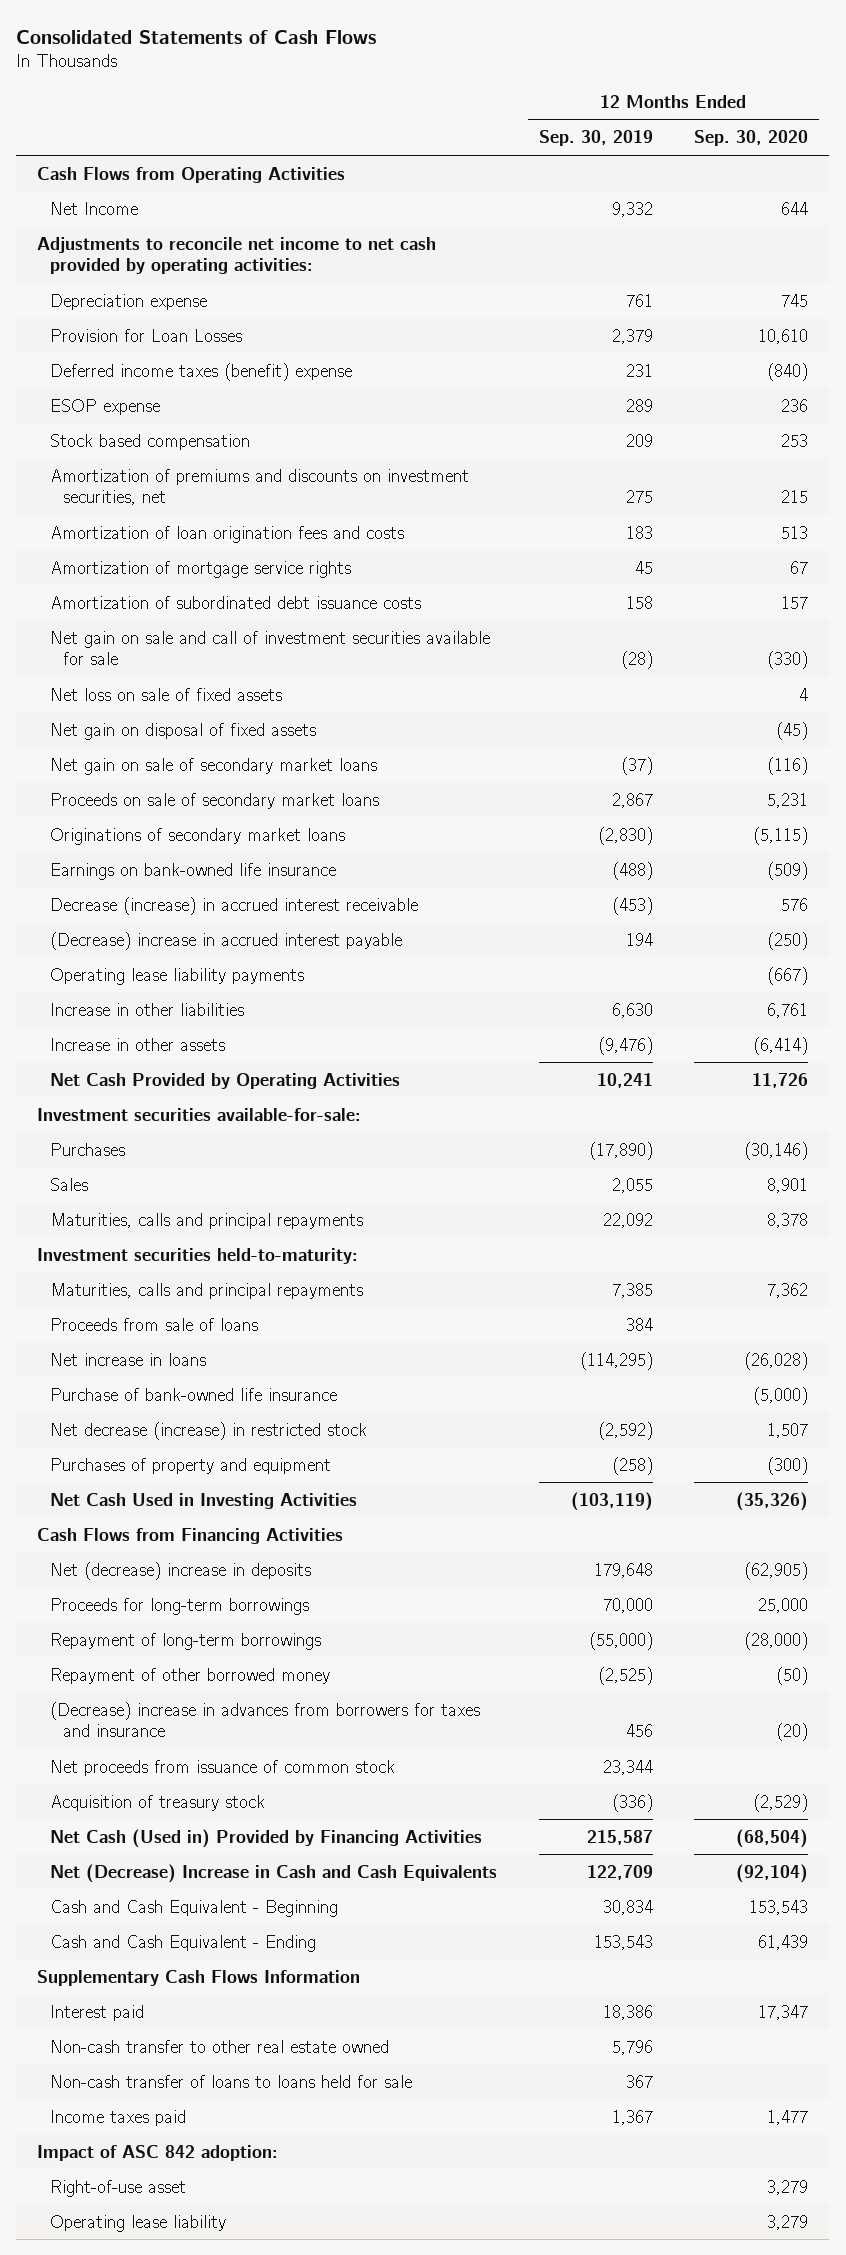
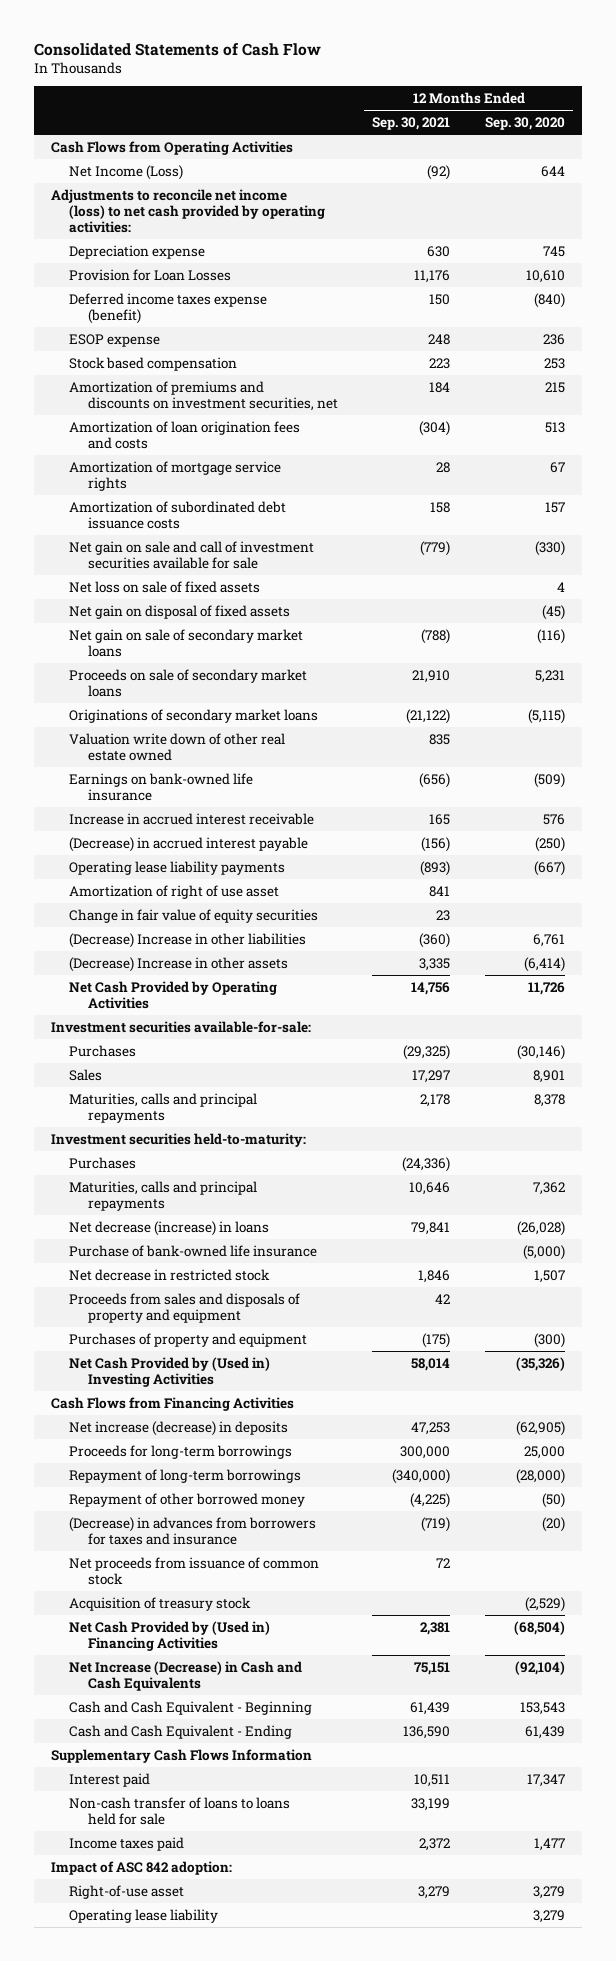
- Consolidated Statements of Cash Flows
+ Consolidated Statements of Cash Flow
- | 12 Months Ended Sep. 30, 2019 | 12 Months Ended Sep. 30, 2020
+ | 12 Months Ended Sep. 30, 2021 | 12 Months Ended Sep. 30, 2020
- Net Income | 9,332 | 644
- Adjustments to reconcile net income to net cash provided by operating activities:
+ Net Income (Loss) | (92) | 644
+ Adjustments to reconcile net income (loss) to net cash provided by operating activities:
- Deferred income taxes (benefit) expense | 231 | (840)
+ Deferred income taxes expense (benefit) | 150 | (840)
+ Valuation write down of other real estate owned | 835 |
- Decrease (increase) in accrued interest receivable | (453) | 576
- (Decrease) increase in accrued interest payable | 194 | (250)
+ Increase in accrued interest receivable | 165 | 576
+ (Decrease) in accrued interest payable | (156) | (250)
- Increase in other liabilities | 6,630 | 6,761
- Increase in other assets | (9,476) | (6,414)
+ Amortization of right of use asset | 841 |
+ Change in fair value of equity securities | 23 |
+ (Decrease) Increase in other liabilities | (360) | 6,761
+ (Decrease) Increase in other assets | 3,335 | (6,414)
+ Purchases | (24,336) |
- Proceeds from sale of loans | 384 |
- Net increase in loans | (114,295) | (26,028)
+ Net decrease (increase) in loans | 79,841 | (26,028)
- Net decrease (increase) in restricted stock | (2,592) | 1,507
+ Net decrease in restricted stock | 1,846 | 1,507
+ Proceeds from sales and disposals of property and equipment | 42 |
- Net Cash Used in Investing Activities | (103,119) | (35,326)
+ Net Cash Provided by (Used in) Investing Activities | 58,014 | (35,326)
- Net (decrease) increase in deposits | 179,648 | (62,905)
+ Net increase (decrease) in deposits | 47,253 | (62,905)
- (Decrease) increase in advances from borrowers for taxes and insurance | 456 | (20)
+ (Decrease) in advances from borrowers for taxes and insurance | (719) | (20)
- Net Cash (Used in) Provided by Financing Activities | 215,587 | (68,504)
- Net (Decrease) Increase in Cash and Cash Equivalents | 122,709 | (92,104)
+ Net Cash Provided by (Used in) Financing Activities | 2,381 | (68,504)
+ Net Increase (Decrease) in Cash and Cash Equivalents | 75,151 | (92,104)
- Non-cash transfer to other real estate owned | 5,796 |

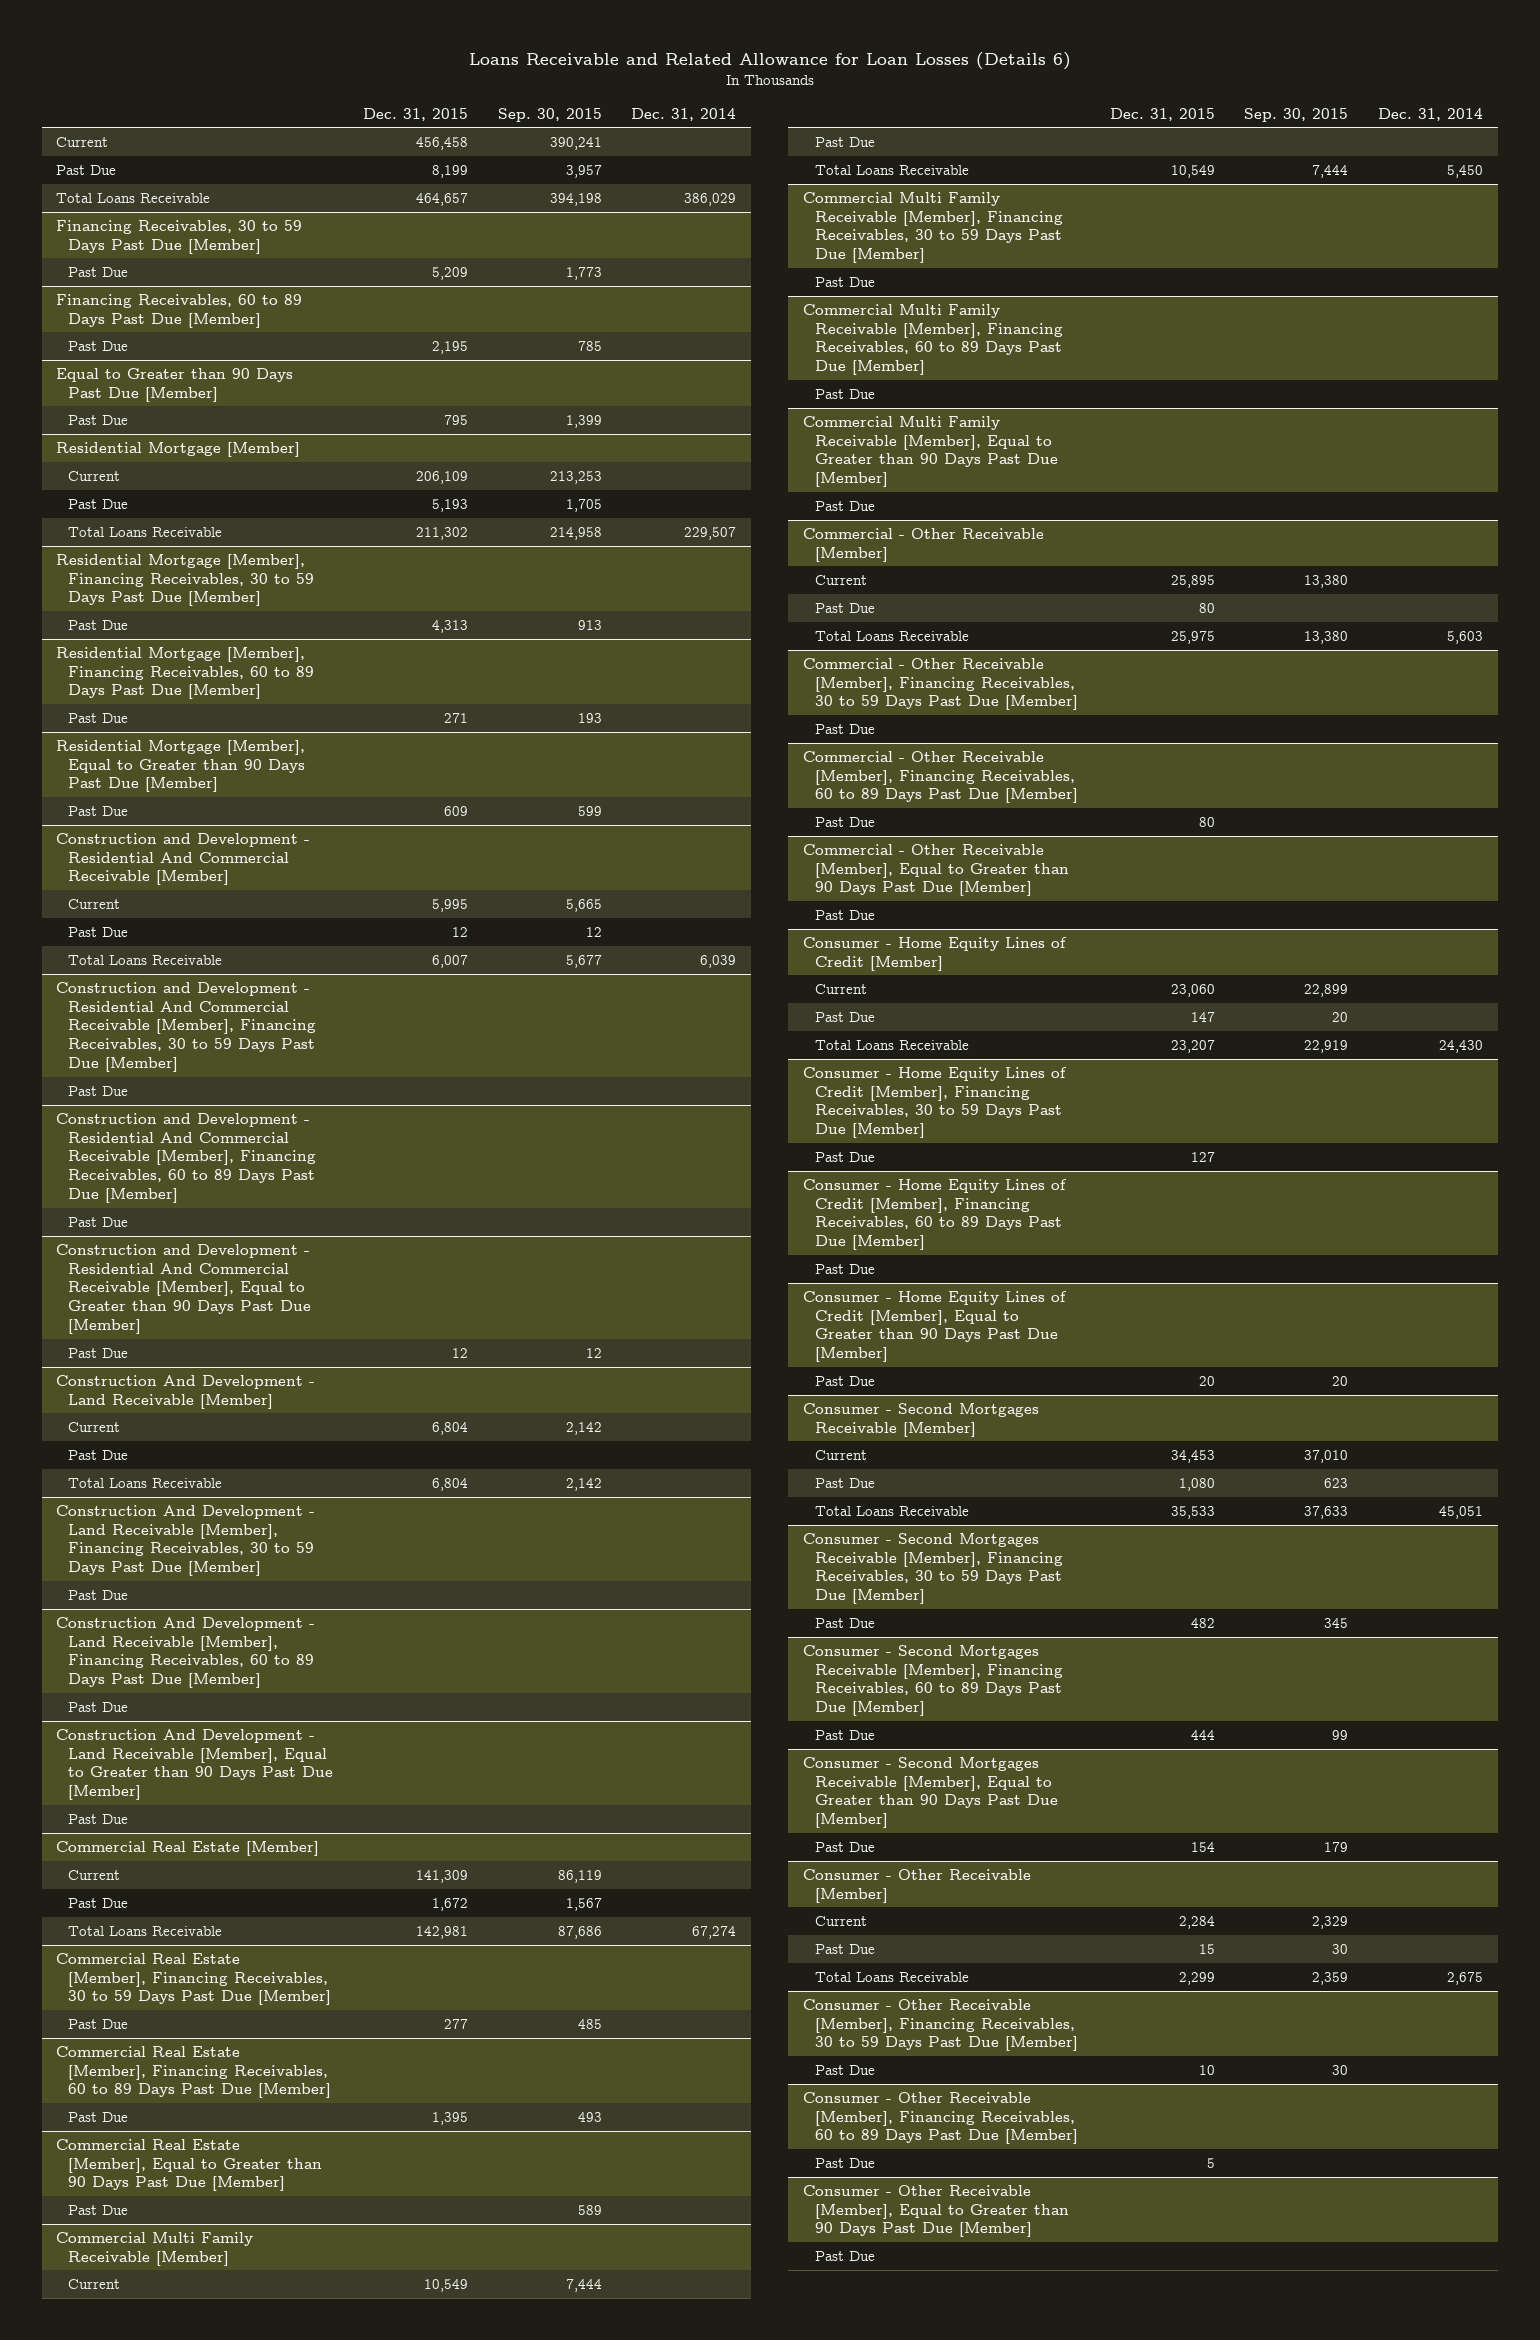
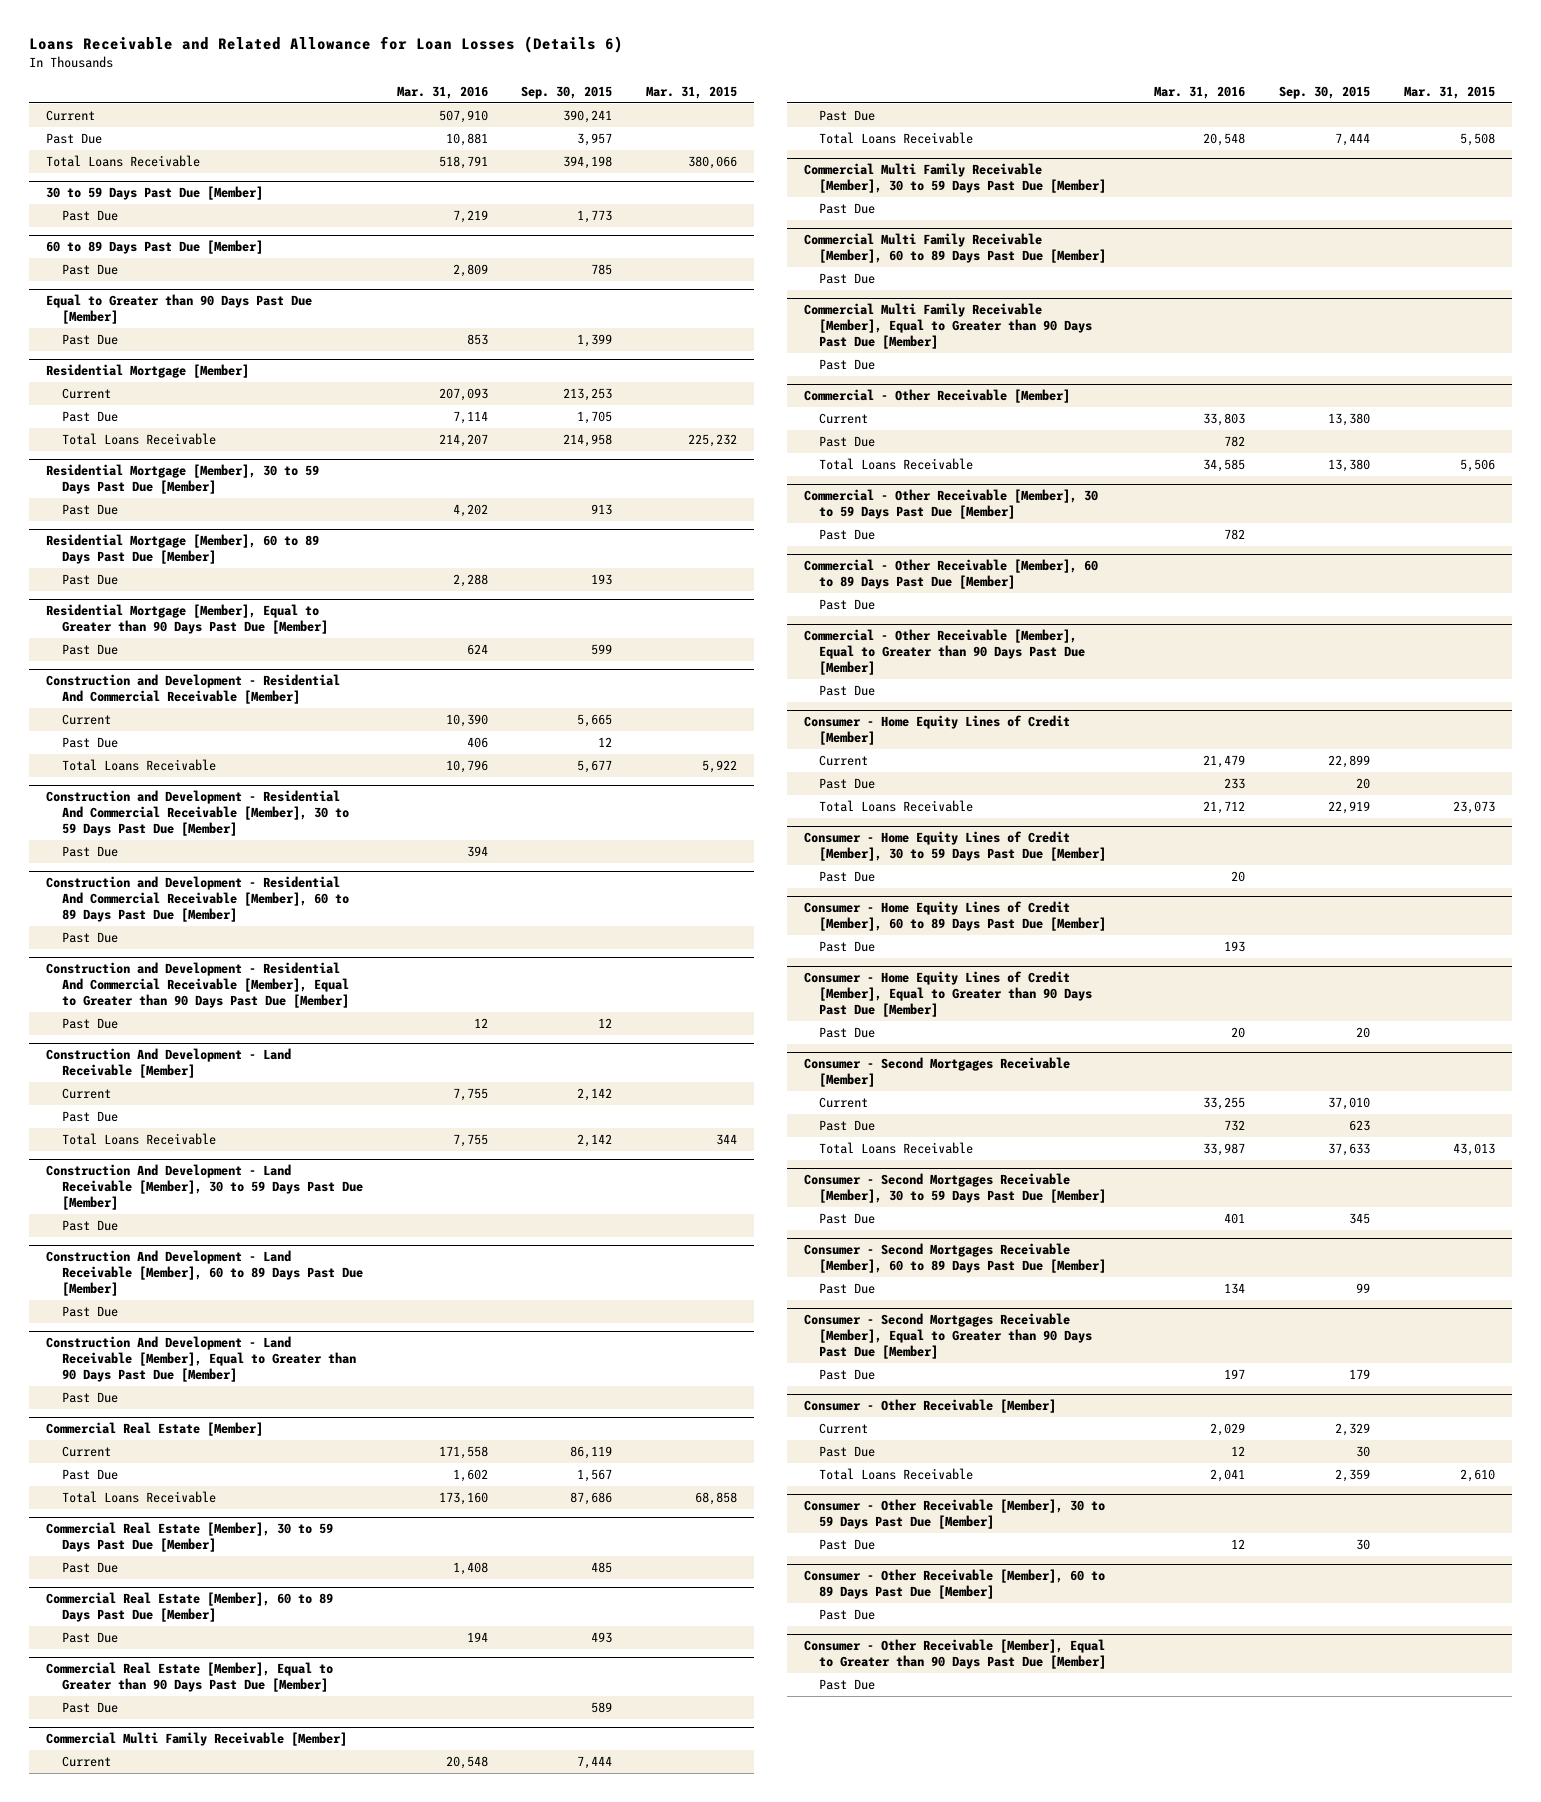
- | Dec. 31, 2015 | Sep. 30, 2015 | Dec. 31, 2014
+ | Mar. 31, 2016 | Sep. 30, 2015 | Mar. 31, 2015
- Financing Receivables, 30 to 59 Days Past Due [Member]
+ 30 to 59 Days Past Due [Member]
- Financing Receivables, 60 to 89 Days Past Due [Member]
+ 60 to 89 Days Past Due [Member]
- Residential Mortgage [Member], Financing Receivables, 30 to 59 Days Past Due [Member]
+ Residential Mortgage [Member], 30 to 59 Days Past Due [Member]
- Residential Mortgage [Member], Financing Receivables, 60 to 89 Days Past Due [Member]
+ Residential Mortgage [Member], 60 to 89 Days Past Due [Member]
- Construction and Development - Residential And Commercial Receivable [Member], Financing Receivables, 30 to 59 Days Past Due [Member]
+ Construction and Development - Residential And Commercial Receivable [Member], 30 to 59 Days Past Due [Member]
- Construction and Development - Residential And Commercial Receivable [Member], Financing Receivables, 60 to 89 Days Past Due [Member]
+ Construction and Development - Residential And Commercial Receivable [Member], 60 to 89 Days Past Due [Member]
- Construction And Development - Land Receivable [Member], Financing Receivables, 30 to 59 Days Past Due [Member]
+ Construction And Development - Land Receivable [Member], 30 to 59 Days Past Due [Member]
- Construction And Development - Land Receivable [Member], Financing Receivables, 60 to 89 Days Past Due [Member]
+ Construction And Development - Land Receivable [Member], 60 to 89 Days Past Due [Member]
- Commercial Real Estate [Member], Financing Receivables, 30 to 59 Days Past Due [Member]
+ Commercial Real Estate [Member], 30 to 59 Days Past Due [Member]
- Commercial Real Estate [Member], Financing Receivables, 60 to 89 Days Past Due [Member]
+ Commercial Real Estate [Member], 60 to 89 Days Past Due [Member]
- Commercial Multi Family Receivable [Member], Financing Receivables, 30 to 59 Days Past Due [Member]
+ Commercial Multi Family Receivable [Member], 30 to 59 Days Past Due [Member]
- Commercial Multi Family Receivable [Member], Financing Receivables, 60 to 89 Days Past Due [Member]
+ Commercial Multi Family Receivable [Member], 60 to 89 Days Past Due [Member]
- Commercial - Other Receivable [Member], Financing Receivables, 30 to 59 Days Past Due [Member]
+ Commercial - Other Receivable [Member], 30 to 59 Days Past Due [Member]
- Commercial - Other Receivable [Member], Financing Receivables, 60 to 89 Days Past Due [Member]
+ Commercial - Other Receivable [Member], 60 to 89 Days Past Due [Member]
- Consumer - Home Equity Lines of Credit [Member], Financing Receivables, 30 to 59 Days Past Due [Member]
+ Consumer - Home Equity Lines of Credit [Member], 30 to 59 Days Past Due [Member]
- Consumer - Home Equity Lines of Credit [Member], Financing Receivables, 60 to 89 Days Past Due [Member]
+ Consumer - Home Equity Lines of Credit [Member], 60 to 89 Days Past Due [Member]
- Consumer - Second Mortgages Receivable [Member], Financing Receivables, 30 to 59 Days Past Due [Member]
+ Consumer - Second Mortgages Receivable [Member], 30 to 59 Days Past Due [Member]
- Consumer - Second Mortgages Receivable [Member], Financing Receivables, 60 to 89 Days Past Due [Member]
+ Consumer - Second Mortgages Receivable [Member], 60 to 89 Days Past Due [Member]
- Consumer - Other Receivable [Member], Financing Receivables, 30 to 59 Days Past Due [Member]
+ Consumer - Other Receivable [Member], 30 to 59 Days Past Due [Member]
- Consumer - Other Receivable [Member], Financing Receivables, 60 to 89 Days Past Due [Member]
+ Consumer - Other Receivable [Member], 60 to 89 Days Past Due [Member]

